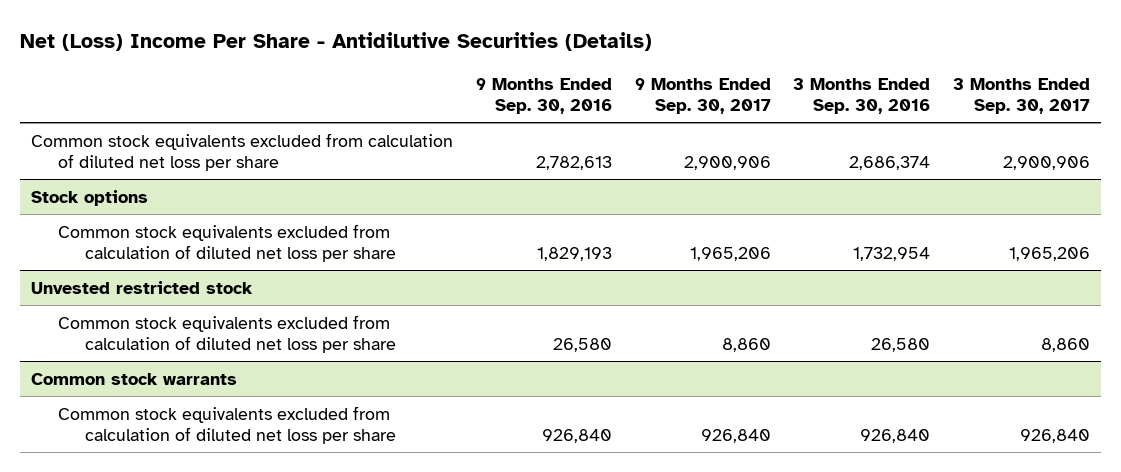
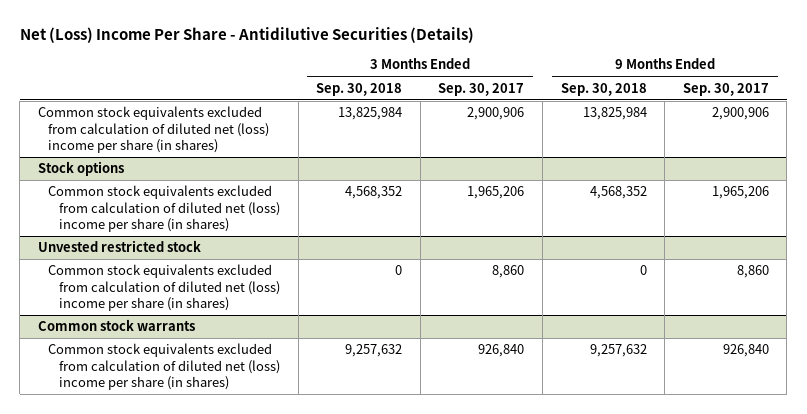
- | 9 Months Ended Sep. 30, 2016 | 9 Months Ended Sep. 30, 2017 | 3 Months Ended Sep. 30, 2016 | 3 Months Ended Sep. 30, 2017
+ | 3 Months Ended Sep. 30, 2018 | 3 Months Ended Sep. 30, 2017 | 9 Months Ended Sep. 30, 2018 | 9 Months Ended Sep. 30, 2017
- Common stock equivalents excluded from calculation of diluted net loss per share | 2,782,613 | 2,900,906 | 2,686,374 | 2,900,906
+ Common stock equivalents excluded from calculation of diluted net (loss) income per share (in shares) | 13,825,984 | 2,900,906 | 13,825,984 | 2,900,906
@ Stock options
- Common stock equivalents excluded from calculation of diluted net loss per share | 1,829,193 | 1,965,206 | 1,732,954 | 1,965,206
+ Common stock equivalents excluded from calculation of diluted net (loss) income per share (in shares) | 4,568,352 | 1,965,206 | 4,568,352 | 1,965,206
@ Unvested restricted stock
- Common stock equivalents excluded from calculation of diluted net loss per share | 26,580 | 8,860 | 26,580 | 8,860
+ Common stock equivalents excluded from calculation of diluted net (loss) income per share (in shares) | 0 | 8,860 | 0 | 8,860
@ Common stock warrants
- Common stock equivalents excluded from calculation of diluted net loss per share | 926,840 | 926,840 | 926,840 | 926,840
+ Common stock equivalents excluded from calculation of diluted net (loss) income per share (in shares) | 9,257,632 | 926,840 | 9,257,632 | 926,840

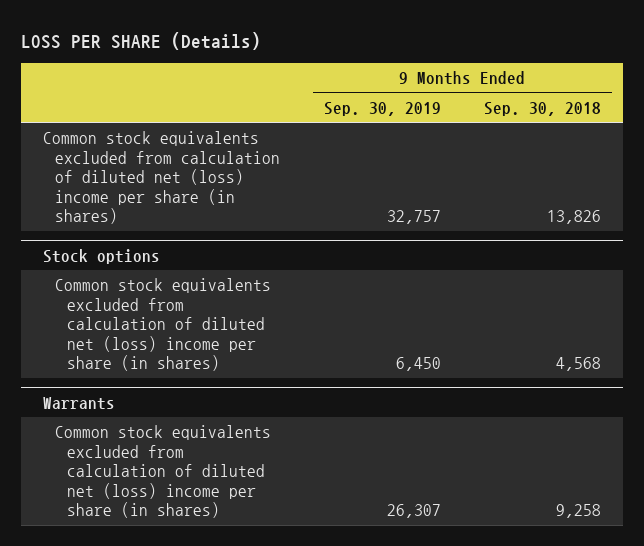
- Net (Loss) Income Per Share - Antidilutive Securities (Details)
+ LOSS PER SHARE (Details)
- | 3 Months Ended Sep. 30, 2018 | 3 Months Ended Sep. 30, 2017 | 9 Months Ended Sep. 30, 2018 | 9 Months Ended Sep. 30, 2017
+ | 9 Months Ended Sep. 30, 2019 | 9 Months Ended Sep. 30, 2018
- Common stock equivalents excluded from calculation of diluted net (loss) income per share (in shares) | 13,825,984 | 2,900,906 | 13,825,984 | 2,900,906
+ Common stock equivalents excluded from calculation of diluted net (loss) income per share (in shares) | 32,757 | 13,826
@ Stock options
- Common stock equivalents excluded from calculation of diluted net (loss) income per share (in shares) | 4,568,352 | 1,965,206 | 4,568,352 | 1,965,206
- Unvested restricted stock
- Common stock equivalents excluded from calculation of diluted net (loss) income per share (in shares) | 0 | 8,860 | 0 | 8,860
- Common stock warrants
- Common stock equivalents excluded from calculation of diluted net (loss) income per share (in shares) | 9,257,632 | 926,840 | 9,257,632 | 926,840
@ Stock options
+ Common stock equivalents excluded from calculation of diluted net (loss) income per share (in shares) | 6,450 | 4,568
+ Warrants
+ Common stock equivalents excluded from calculation of diluted net (loss) income per share (in shares) | 26,307 | 9,258

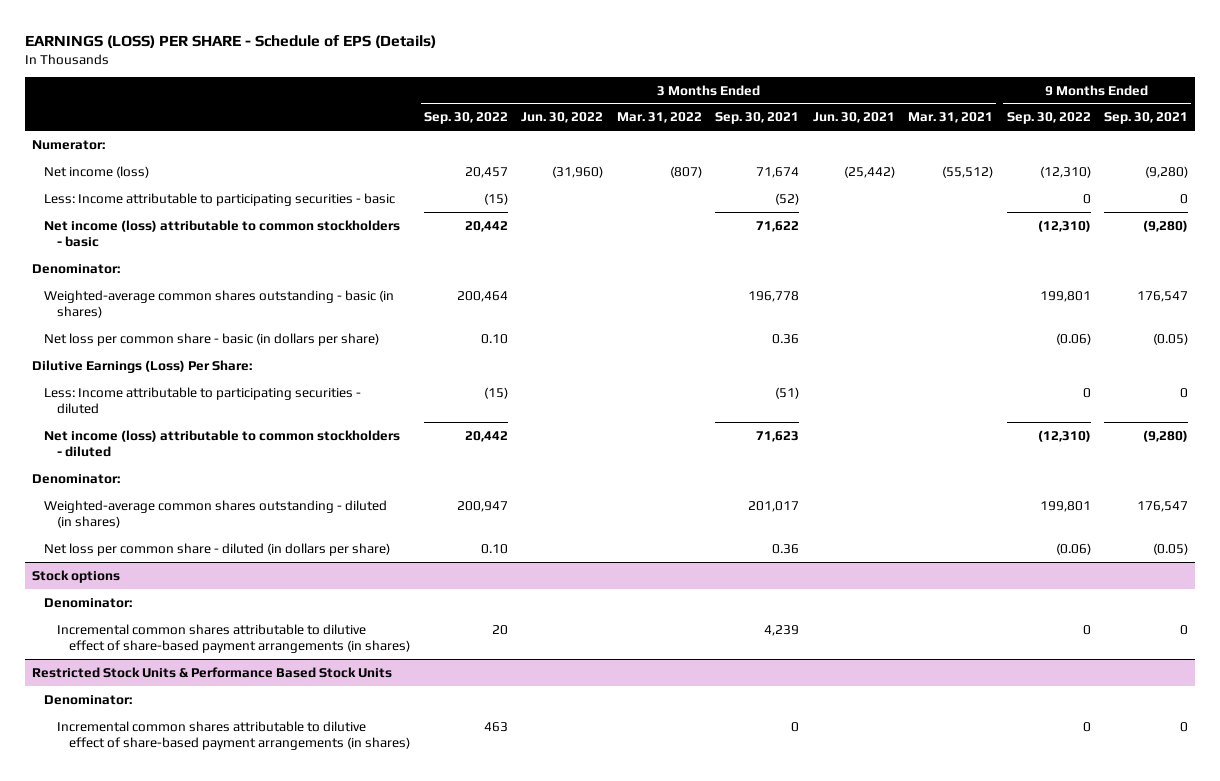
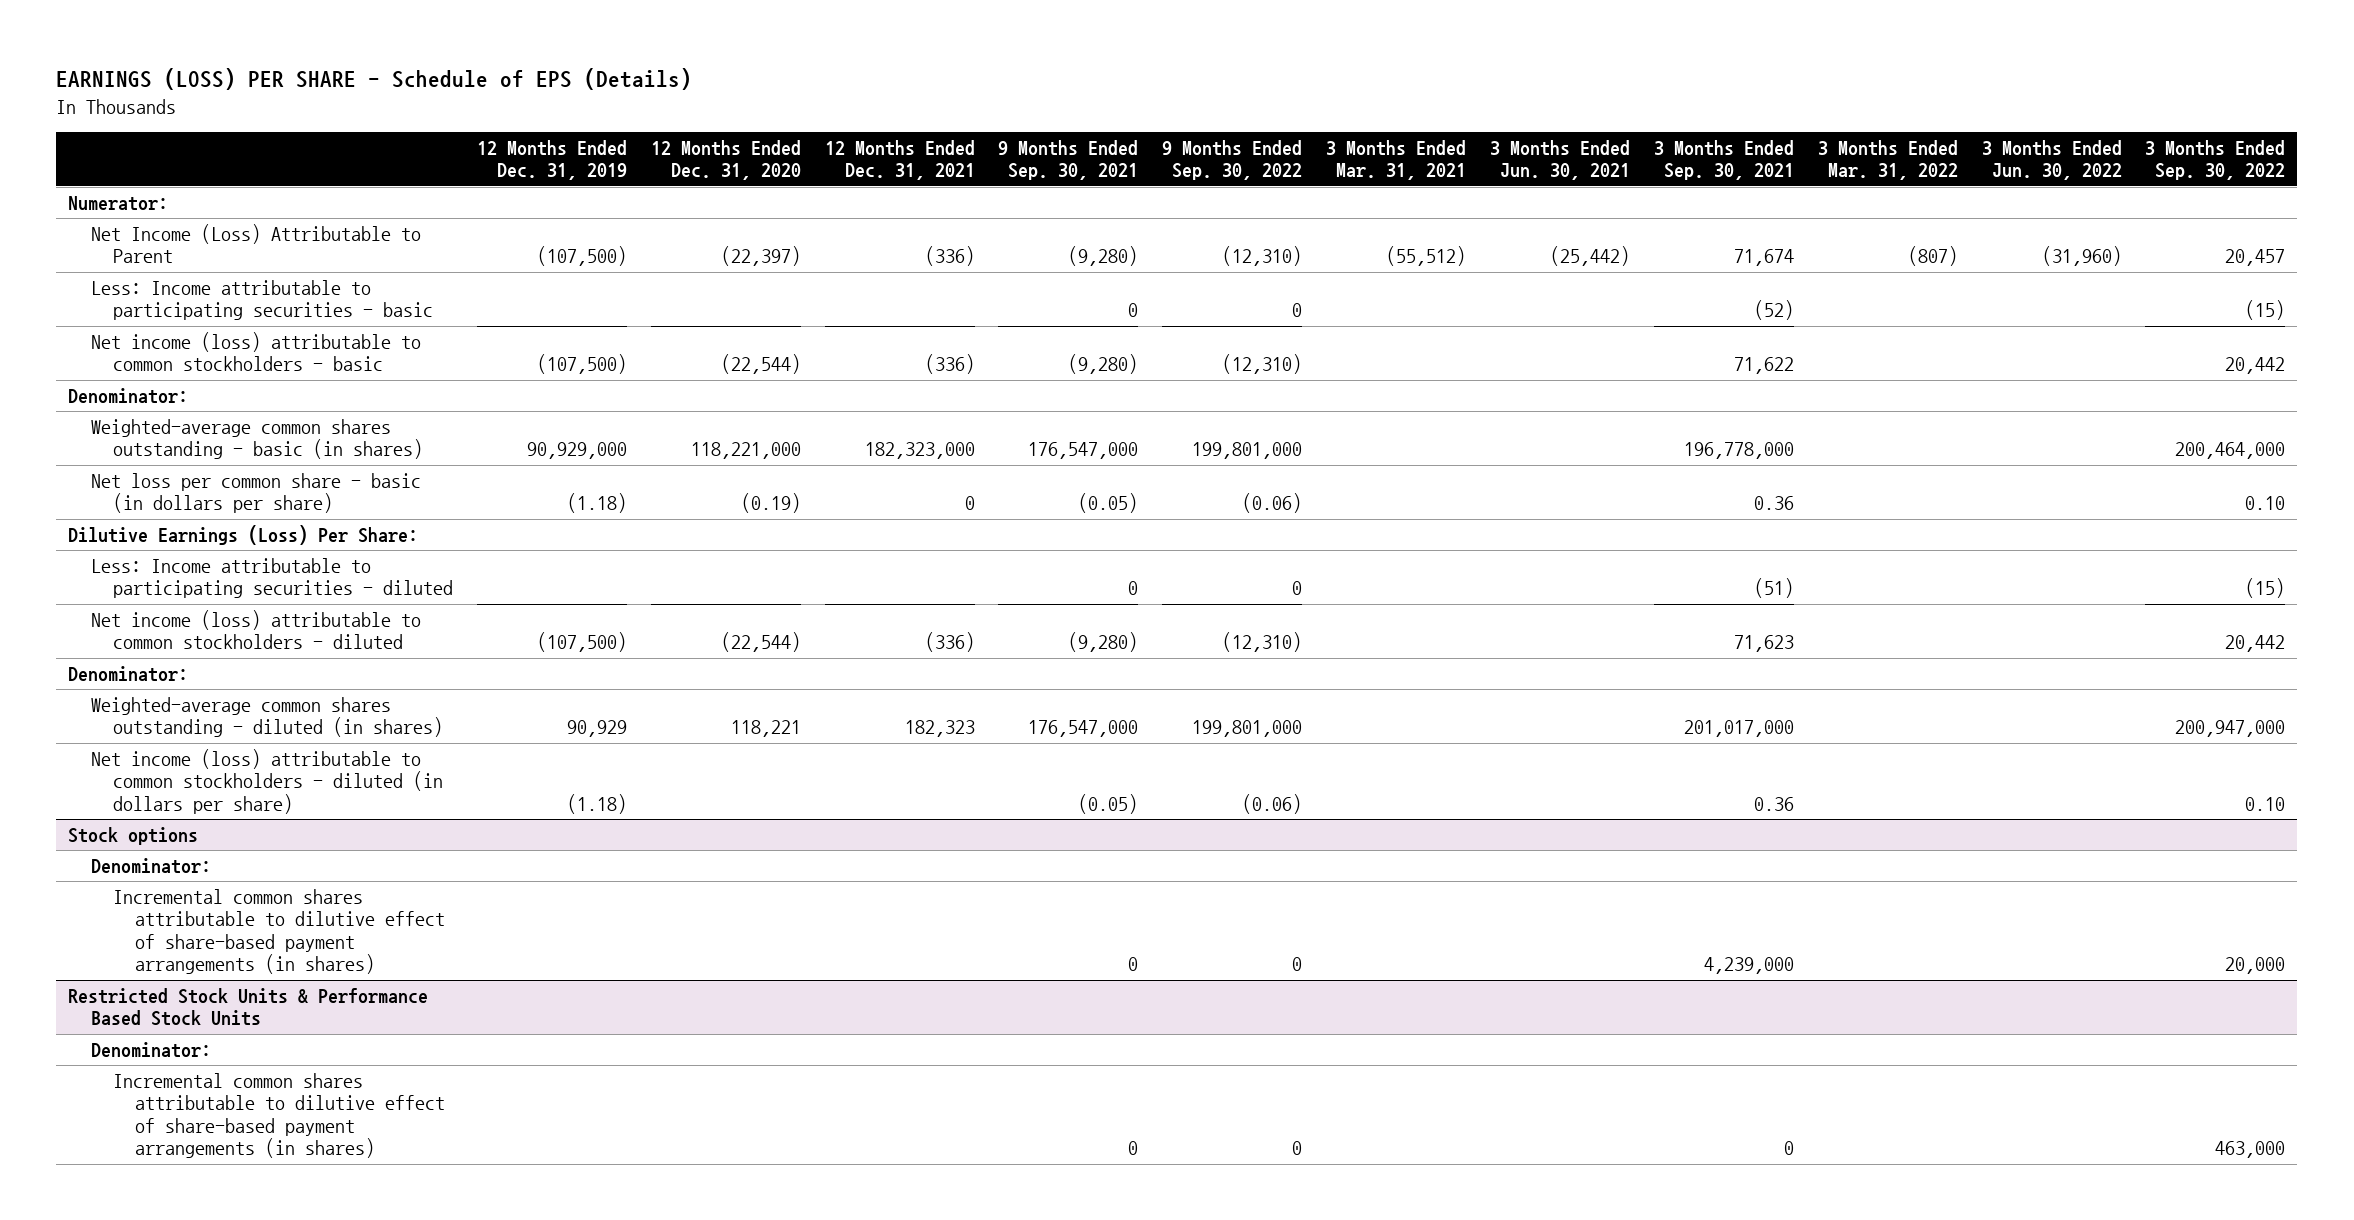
- | 3 Months Ended Sep. 30, 2022 | 3 Months Ended Jun. 30, 2022 | 3 Months Ended Mar. 31, 2022 | 3 Months Ended Sep. 30, 2021 | 3 Months Ended Jun. 30, 2021 | 3 Months Ended Mar. 31, 2021 | 9 Months Ended Sep. 30, 2022 | 9 Months Ended Sep. 30, 2021
+ | 12 Months Ended Dec. 31, 2019 | 12 Months Ended Dec. 31, 2020 | 12 Months Ended Dec. 31, 2021 | 9 Months Ended Sep. 30, 2021 | 9 Months Ended Sep. 30, 2022 | 3 Months Ended Mar. 31, 2021 | 3 Months Ended Jun. 30, 2021 | 3 Months Ended Sep. 30, 2021 | 3 Months Ended Mar. 31, 2022 | 3 Months Ended Jun. 30, 2022 | 3 Months Ended Sep. 30, 2022
- Net income (loss) | 20,457 | (31,960) | (807) | 71,674 | (25,442) | (55,512) | (12,310) | (9,280)
+ Net Income (Loss) Attributable to Parent | (107,500) | (22,397) | (336) | (9,280) | (12,310) | (55,512) | (25,442) | 71,674 | (807) | (31,960) | 20,457
- Weighted-average common shares outstanding - basic (in shares) | 200,464 | | | 196,778 | | | 199,801 | 176,547
+ Weighted-average common shares outstanding - basic (in shares) | 90,929,000 | 118,221,000 | 182,323,000 | 176,547,000 | 199,801,000 | | | 196,778,000 | | | 200,464,000
- Weighted-average common shares outstanding - diluted (in shares) | 200,947 | | | 201,017 | | | 199,801 | 176,547
- Net loss per common share - diluted (in dollars per share) | 0.10 | | | 0.36 | | | (0.06) | (0.05)
+ Weighted-average common shares outstanding - diluted (in shares) | 90,929 | 118,221 | 182,323 | 176,547,000 | 199,801,000 | | | 201,017,000 | | | 200,947,000
+ Net income (loss) attributable to common stockholders - diluted (in dollars per share) | (1.18) | | | (0.05) | (0.06) | | | 0.36 | | | 0.10
@ Stock options
- Incremental common shares attributable to dilutive effect of share-based payment arrangements (in shares) | 20 | | | 4,239 | | | 0 | 0
+ Incremental common shares attributable to dilutive effect of share-based payment arrangements (in shares) | | | | 0 | 0 | | | 4,239,000 | | | 20,000
@ Restricted Stock Units & Performance Based Stock Units
- Incremental common shares attributable to dilutive effect of share-based payment arrangements (in shares) | 463 | | | 0 | | | 0 | 0
+ Incremental common shares attributable to dilutive effect of share-based payment arrangements (in shares) | | | | 0 | 0 | | | 0 | | | 463,000

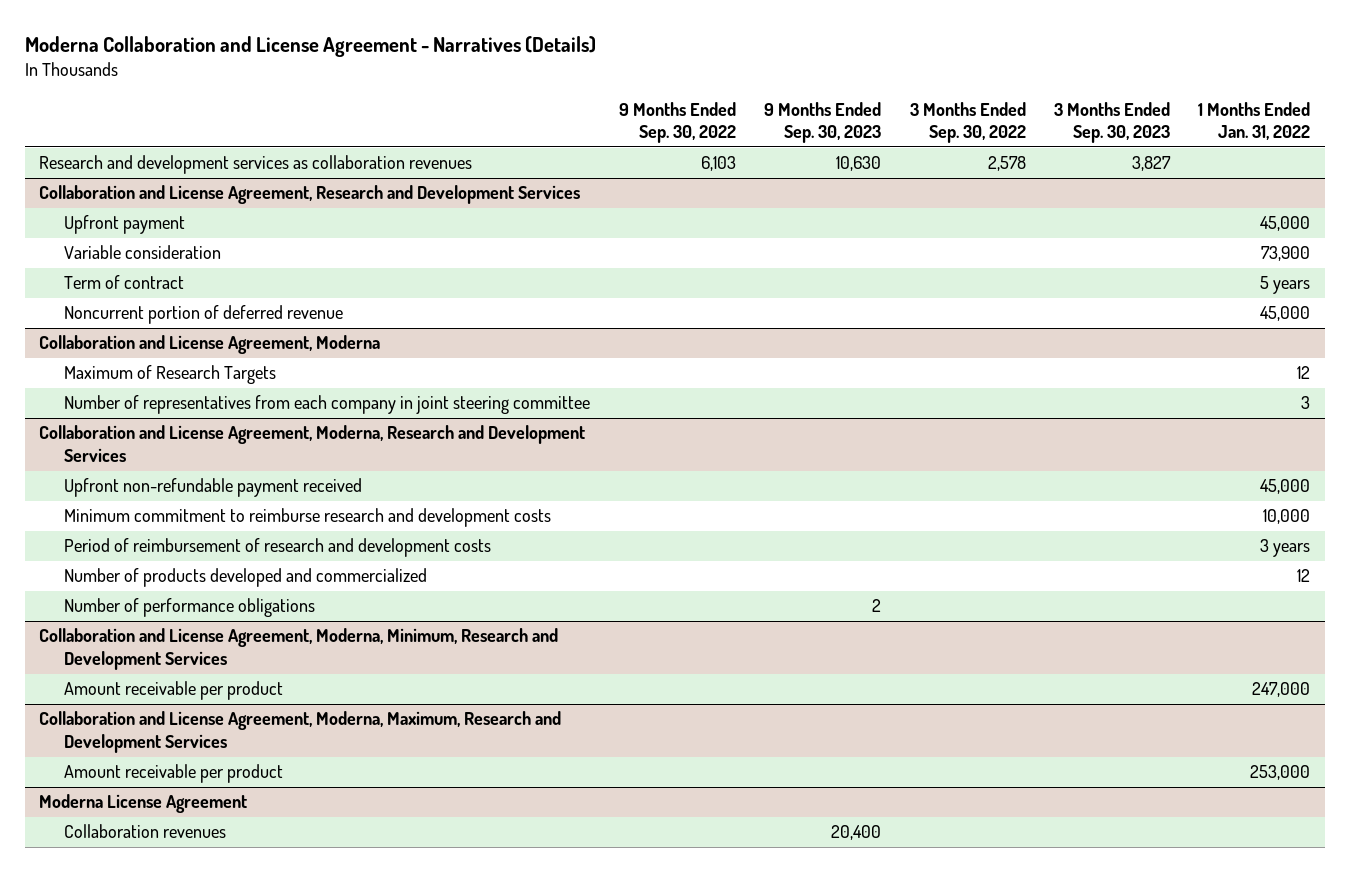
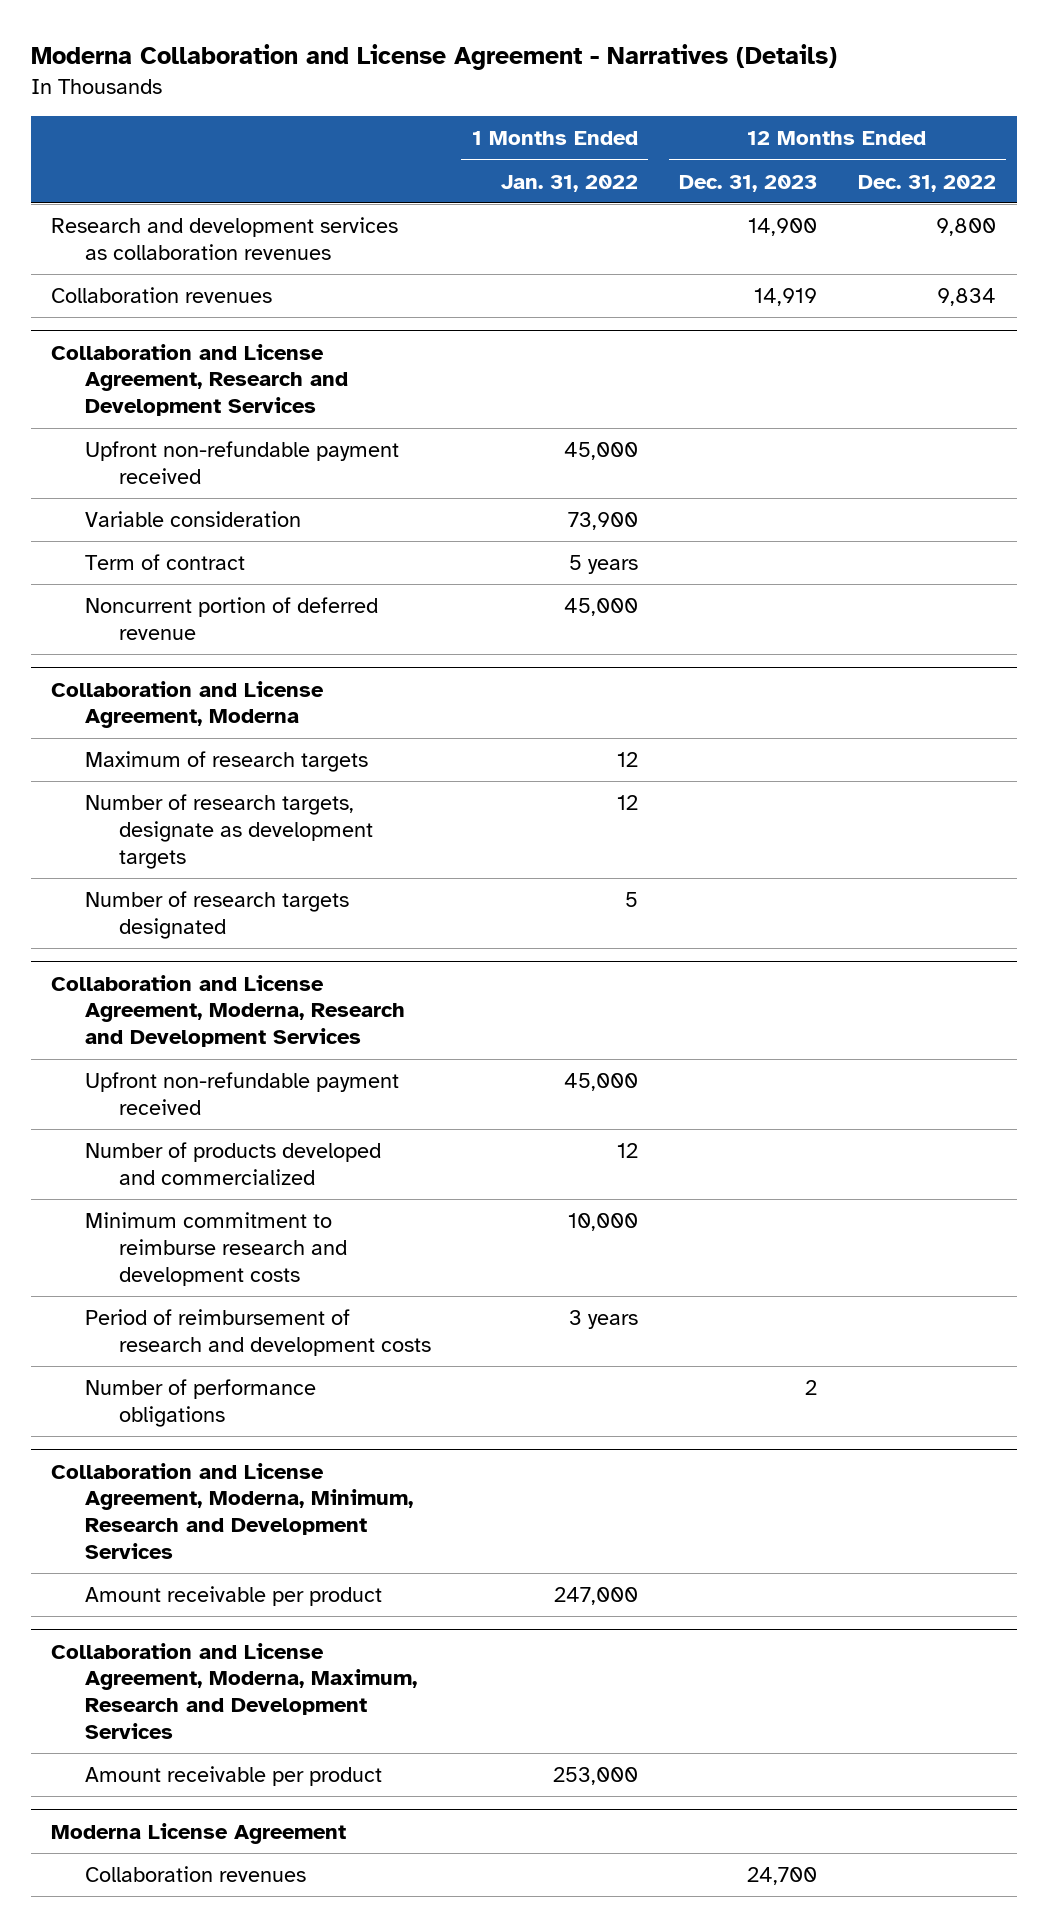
- | 9 Months Ended Sep. 30, 2022 | 9 Months Ended Sep. 30, 2023 | 3 Months Ended Sep. 30, 2022 | 3 Months Ended Sep. 30, 2023 | 1 Months Ended Jan. 31, 2022
+ | 1 Months Ended Jan. 31, 2022 | 12 Months Ended Dec. 31, 2023 | 12 Months Ended Dec. 31, 2022
+ Collaboration revenues | | 14,919 | 9,834
@ Collaboration and License Agreement, Research and Development Services
- Upfront payment | | | | | 45,000
+ Upfront non-refundable payment received | 45,000 | |
@ Collaboration and License Agreement, Moderna
- Maximum of Research Targets | | | | | 12
- Number of representatives from each company in joint steering committee | | | | | 3
+ Maximum of research targets | 12 | |
+ Number of research targets, designate as development targets | 12 | |
+ Number of research targets designated | 5 | |
@ Collaboration and License Agreement, Moderna, Research and Development Services
moved up: Number of products developed and commercialized | 12 | |

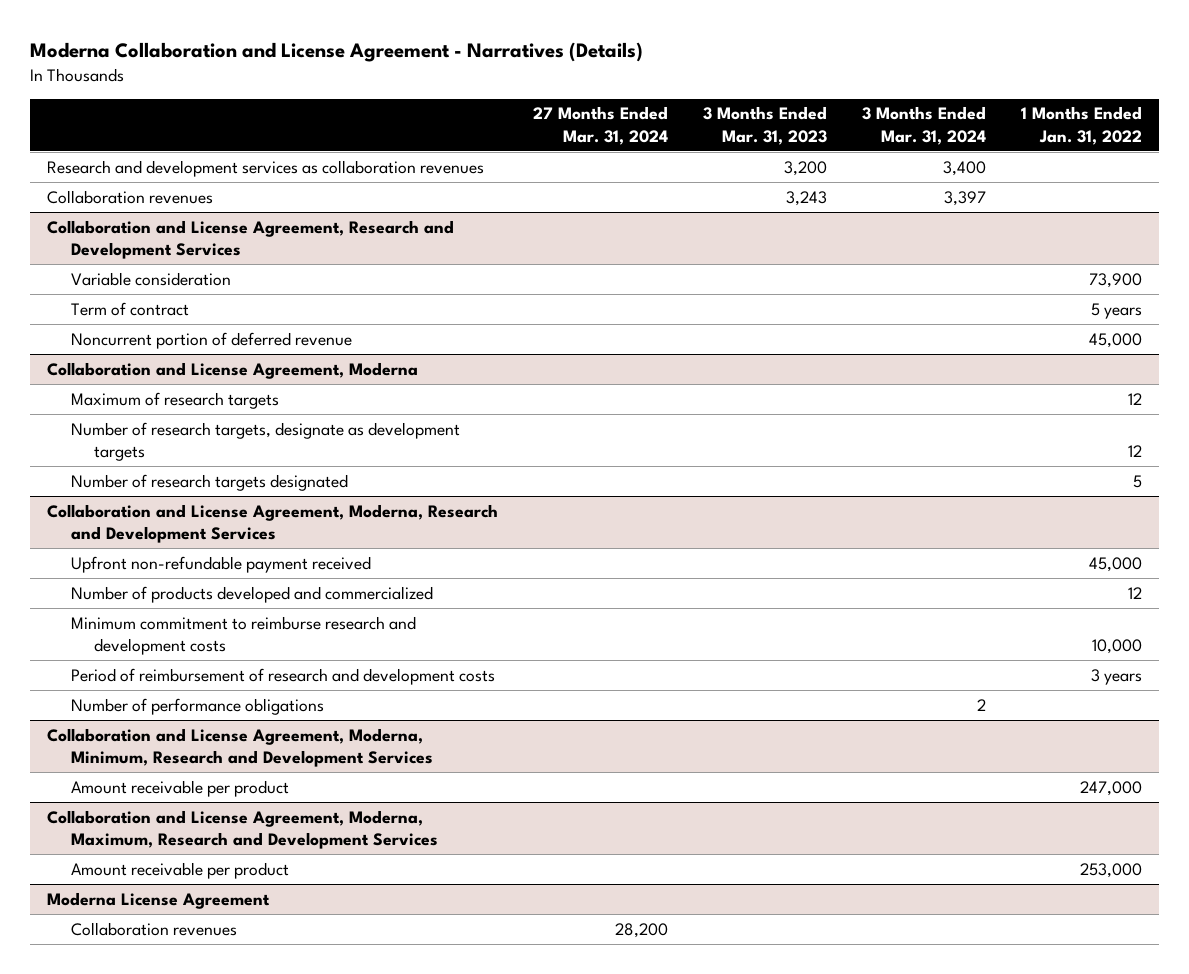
- | 1 Months Ended Jan. 31, 2022 | 12 Months Ended Dec. 31, 2023 | 12 Months Ended Dec. 31, 2022
+ | 27 Months Ended Mar. 31, 2024 | 3 Months Ended Mar. 31, 2023 | 3 Months Ended Mar. 31, 2024 | 1 Months Ended Jan. 31, 2022
@ Collaboration and License Agreement, Research and Development Services
- Upfront non-refundable payment received | 45,000 | |

